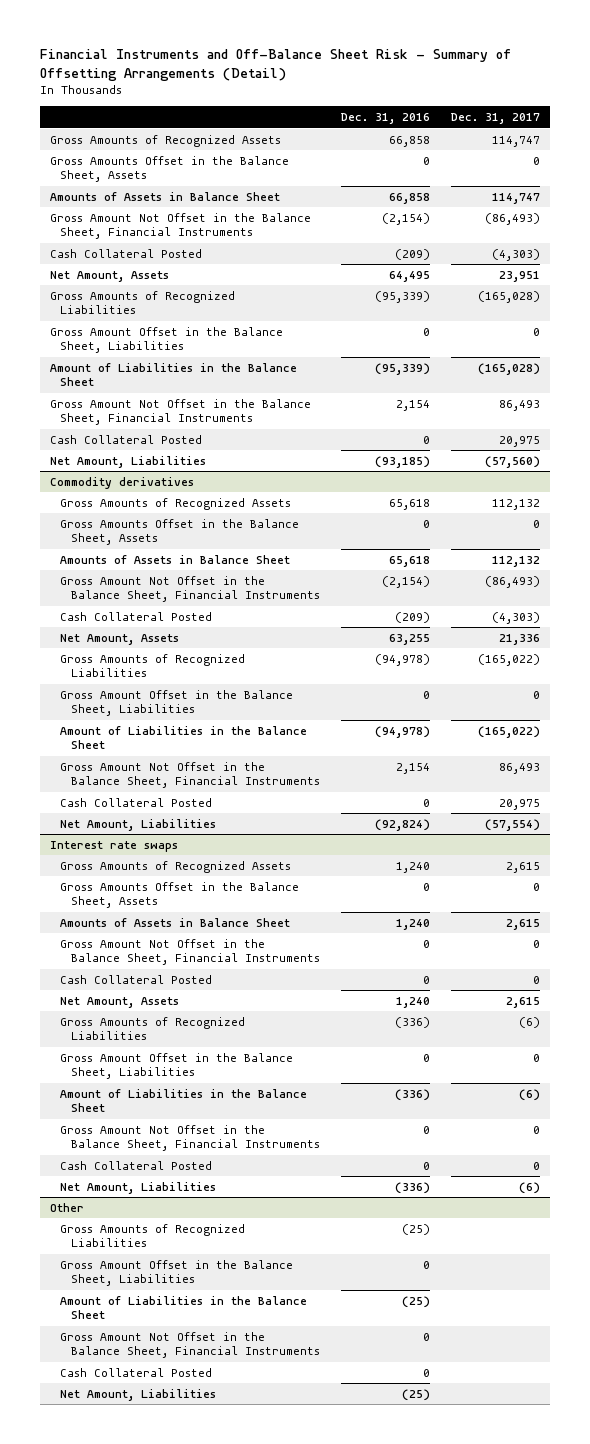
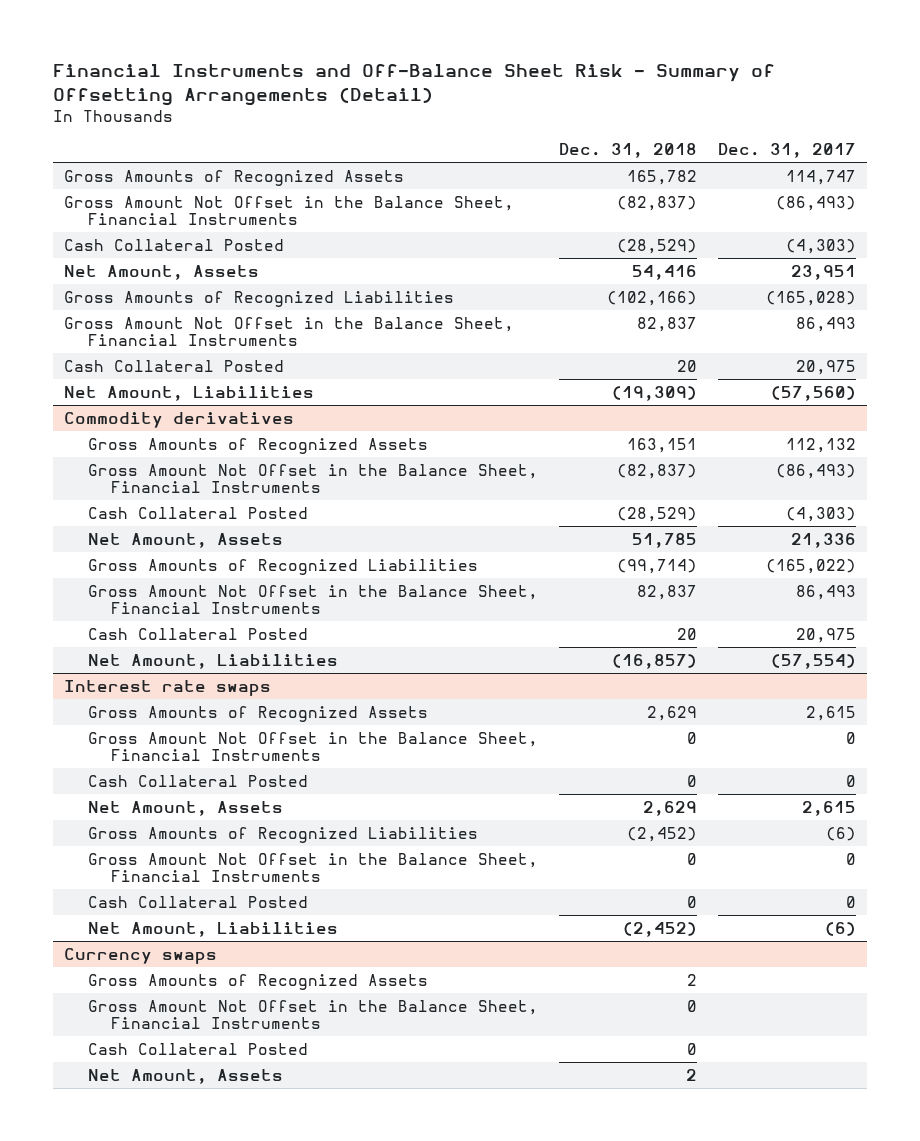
- | Dec. 31, 2016 | Dec. 31, 2017
+ | Dec. 31, 2018 | Dec. 31, 2017
- Gross Amounts Offset in the Balance Sheet, Assets | 0 | 0
- Amounts of Assets in Balance Sheet | 66,858 | 114,747
- Gross Amount Offset in the Balance Sheet, Liabilities | 0 | 0
- Amount of Liabilities in the Balance Sheet | (95,339) | (165,028)
@ Commodity derivatives
- Gross Amounts Offset in the Balance Sheet, Assets | 0 | 0
- Amounts of Assets in Balance Sheet | 65,618 | 112,132
- Gross Amount Offset in the Balance Sheet, Liabilities | 0 | 0
- Amount of Liabilities in the Balance Sheet | (94,978) | (165,022)
@ Interest rate swaps
- Gross Amounts Offset in the Balance Sheet, Assets | 0 | 0
- Amounts of Assets in Balance Sheet | 1,240 | 2,615
- Gross Amount Offset in the Balance Sheet, Liabilities | 0 | 0
- Amount of Liabilities in the Balance Sheet | (336) | (6)
- Other
- Gross Amounts of Recognized Liabilities | (25) |
- Gross Amount Offset in the Balance Sheet, Liabilities | 0 |
- Amount of Liabilities in the Balance Sheet | (25) |
+ Currency swaps
+ Gross Amounts of Recognized Assets | 2 |
- Net Amount, Liabilities | (25) |
+ Net Amount, Assets | 2 |

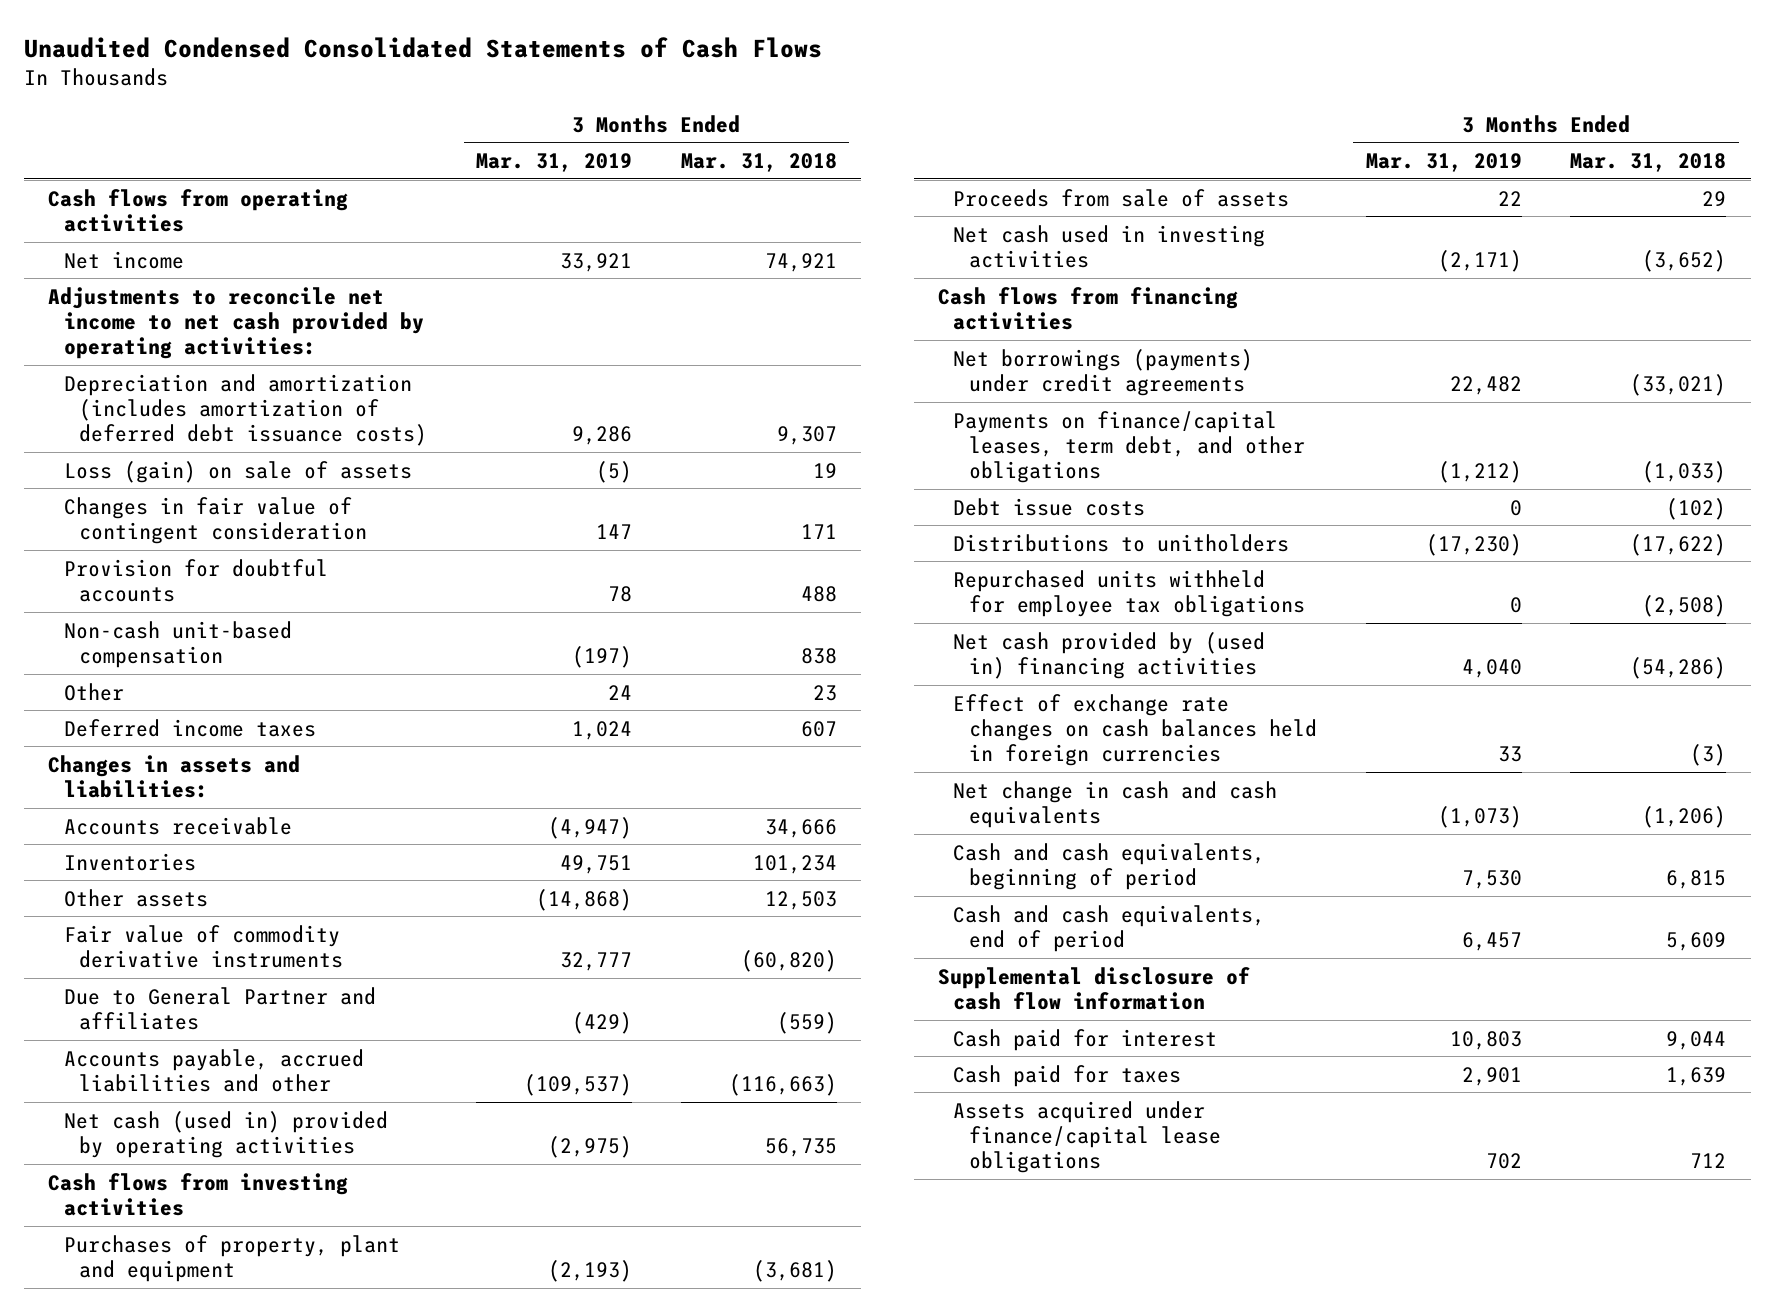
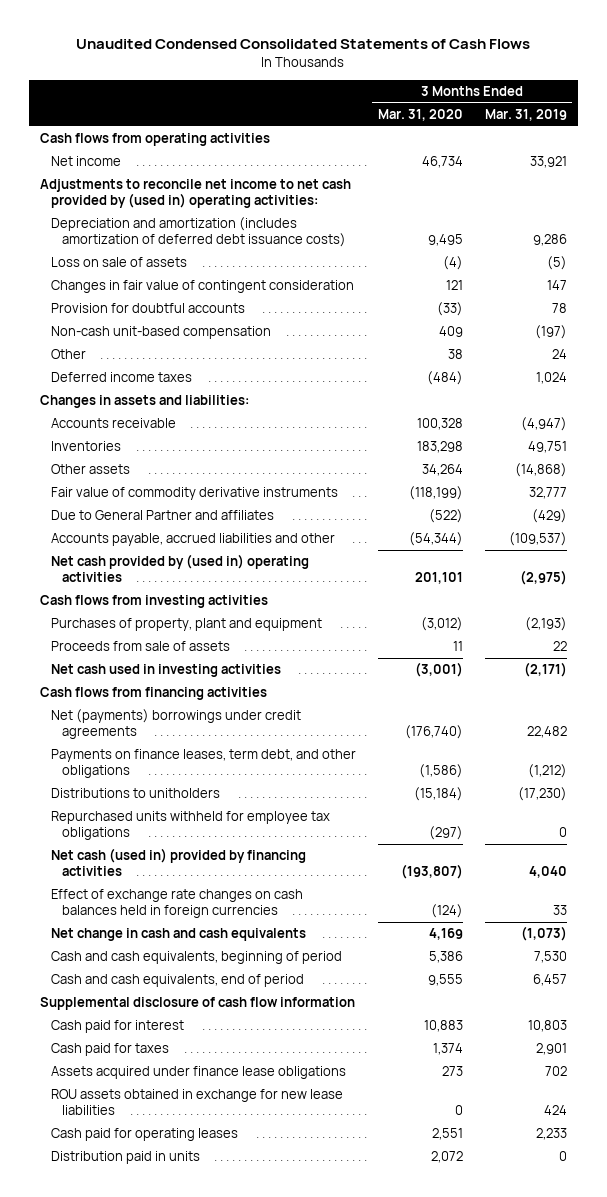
- | 3 Months Ended Mar. 31, 2019 | 3 Months Ended Mar. 31, 2018
+ | 3 Months Ended Mar. 31, 2020 | 3 Months Ended Mar. 31, 2019
- Adjustments to reconcile net income to net cash provided by operating activities:
+ Adjustments to reconcile net income to net cash provided by (used in) operating activities:
- Loss (gain) on sale of assets | (5) | 19
+ Loss on sale of assets | (4) | (5)
- Net cash (used in) provided by operating activities | (2,975) | 56,735
+ Net cash provided by (used in) operating activities | 201,101 | (2,975)
- Net borrowings (payments) under credit agreements | 22,482 | (33,021)
- Payments on finance/capital leases, term debt, and other obligations | (1,212) | (1,033)
- Debt issue costs | 0 | (102)
+ Net (payments) borrowings under credit agreements | (176,740) | 22,482
+ Payments on finance leases, term debt, and other obligations | (1,586) | (1,212)
- Net cash provided by (used in) financing activities | 4,040 | (54,286)
+ Net cash (used in) provided by financing activities | (193,807) | 4,040
- Assets acquired under finance/capital lease obligations | 702 | 712
+ Assets acquired under finance lease obligations | 273 | 702
+ ROU assets obtained in exchange for new lease liabilities | 0 | 424
+ Cash paid for operating leases | 2,551 | 2,233
+ Distribution paid in units | 2,072 | 0

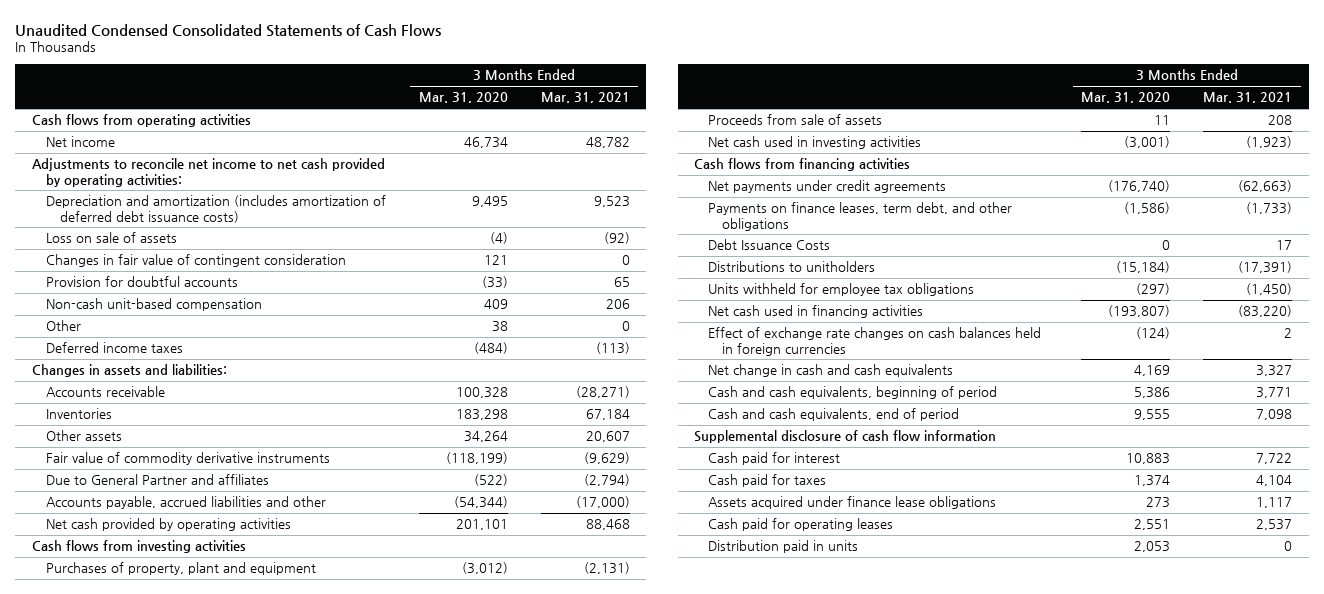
- | 3 Months Ended Mar. 31, 2020 | 3 Months Ended Mar. 31, 2019
+ | 3 Months Ended Mar. 31, 2020 | 3 Months Ended Mar. 31, 2021
- Adjustments to reconcile net income to net cash provided by (used in) operating activities:
+ Adjustments to reconcile net income to net cash provided by operating activities:
- Net cash provided by (used in) operating activities | 201,101 | (2,975)
+ Net cash provided by operating activities | 201,101 | 88,468
- Net (payments) borrowings under credit agreements | (176,740) | 22,482
+ Net payments under credit agreements | (176,740) | (62,663)
+ Debt Issuance Costs | 0 | 17
- Repurchased units withheld for employee tax obligations | (297) | 0
- Net cash (used in) provided by financing activities | (193,807) | 4,040
+ Units withheld for employee tax obligations | (297) | (1,450)
+ Net cash used in financing activities | (193,807) | (83,220)
- ROU assets obtained in exchange for new lease liabilities | 0 | 424
- Distribution paid in units | 2,072 | 0
+ Distribution paid in units | 2,053 | 0

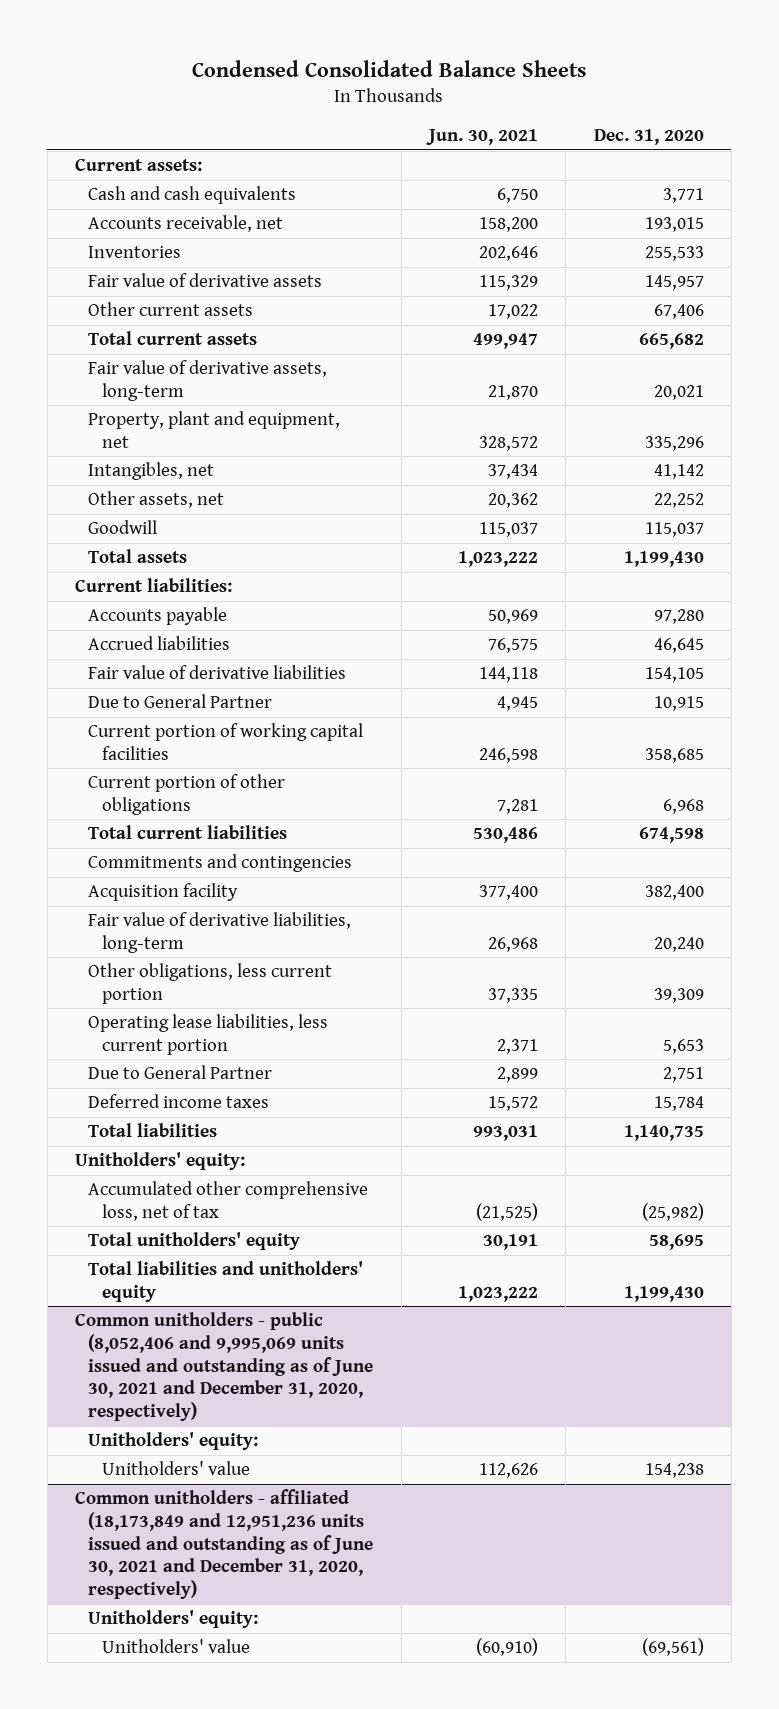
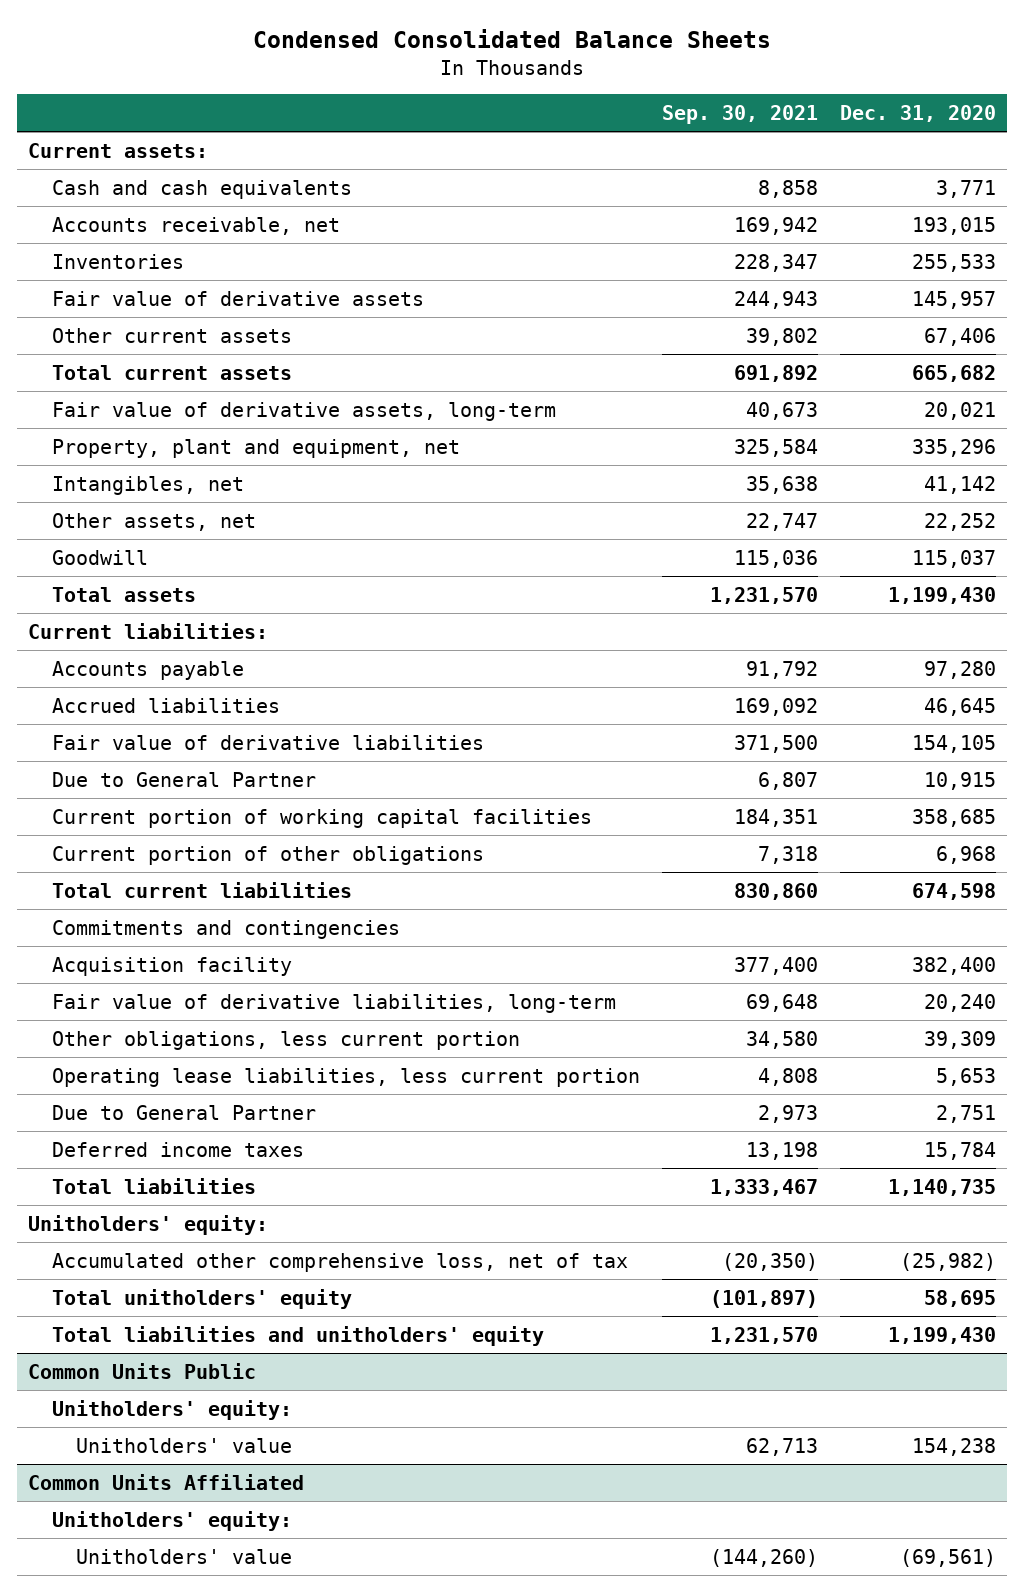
- | Jun. 30, 2021 | Dec. 31, 2020
+ | Sep. 30, 2021 | Dec. 31, 2020
- Common unitholders - public (8,052,406 and 9,995,069 units issued and outstanding as of June 30, 2021 and December 31, 2020, respectively)
+ Common Units Public
- Common unitholders - affiliated (18,173,849 and 12,951,236 units issued and outstanding as of June 30, 2021 and December 31, 2020, respectively)
+ Common Units Affiliated

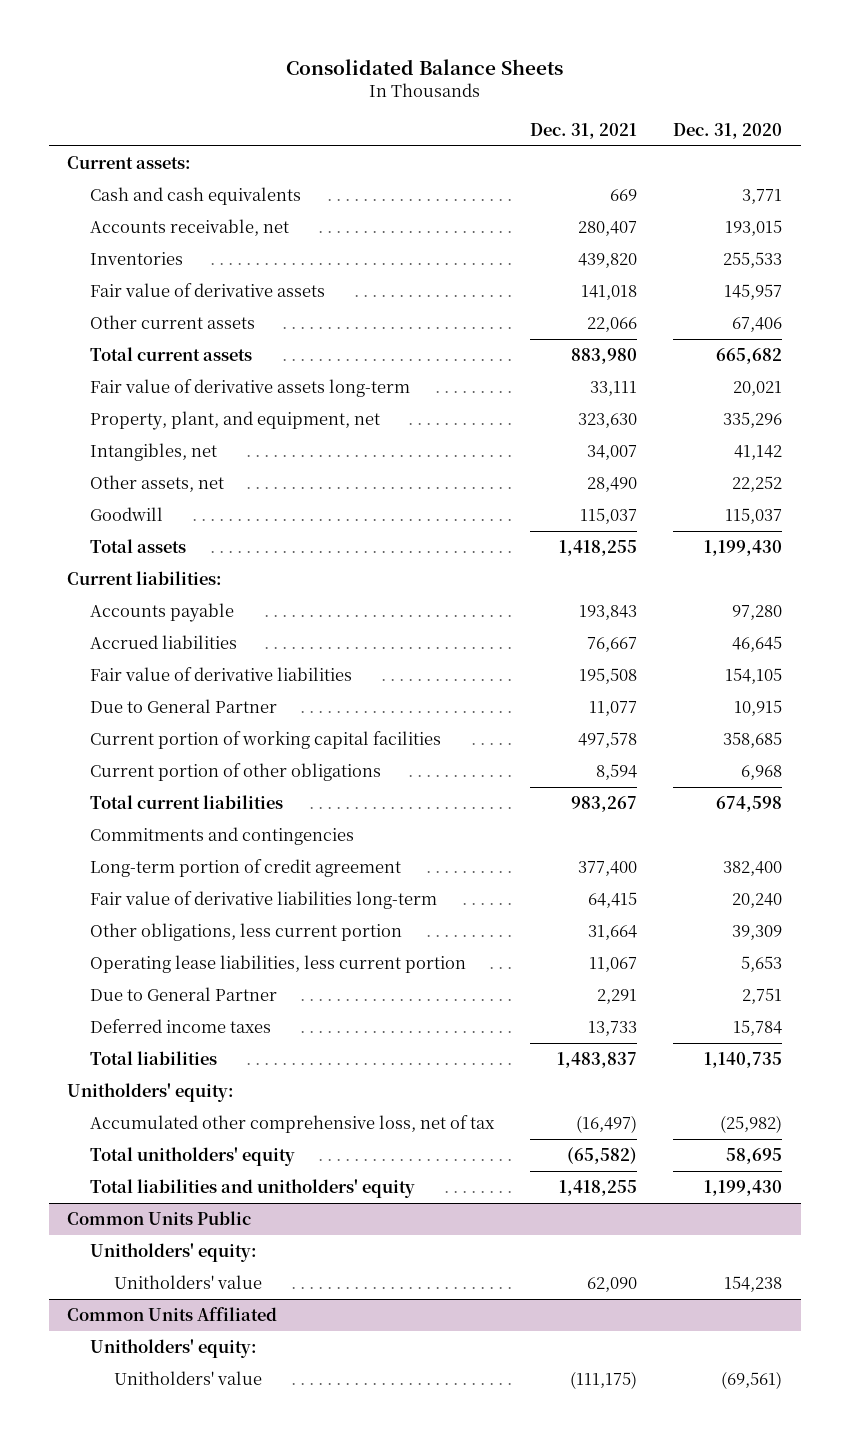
- Condensed Consolidated Balance Sheets
+ Consolidated Balance Sheets
- | Sep. 30, 2021 | Dec. 31, 2020
+ | Dec. 31, 2021 | Dec. 31, 2020
- Fair value of derivative assets, long-term | 40,673 | 20,021
- Property, plant and equipment, net | 325,584 | 335,296
+ Fair value of derivative assets long-term | 33,111 | 20,021
+ Property, plant, and equipment, net | 323,630 | 335,296
- Acquisition facility | 377,400 | 382,400
- Fair value of derivative liabilities, long-term | 69,648 | 20,240
+ Long-term portion of credit agreement | 377,400 | 382,400
+ Fair value of derivative liabilities long-term | 64,415 | 20,240

